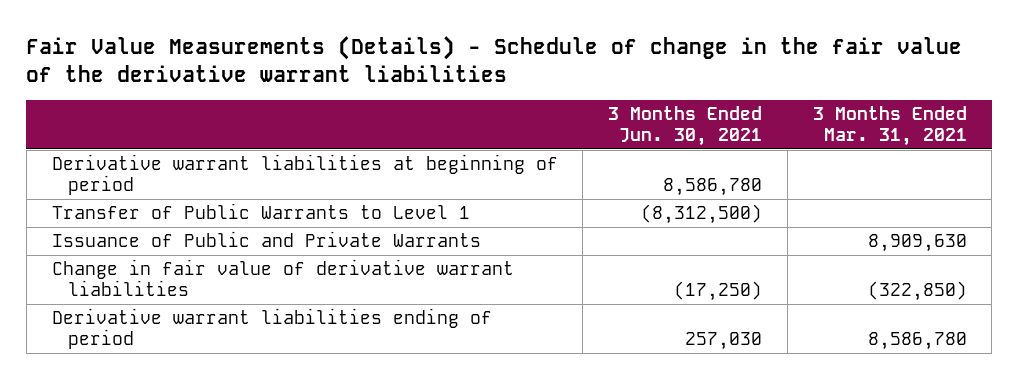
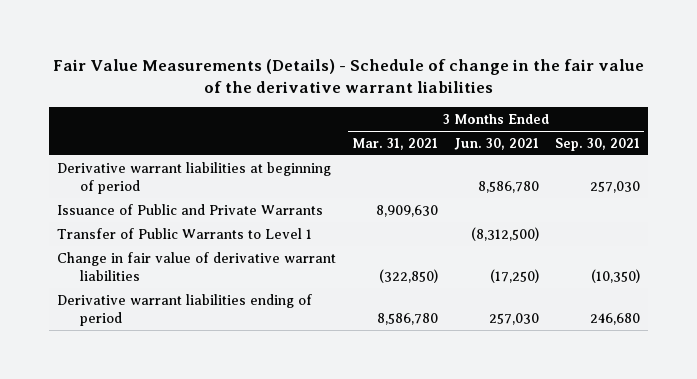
- | 3 Months Ended Jun. 30, 2021 | 3 Months Ended Mar. 31, 2021
+ | 3 Months Ended Mar. 31, 2021 | 3 Months Ended Jun. 30, 2021 | 3 Months Ended Sep. 30, 2021
moved down: Transfer of Public Warrants to Level 1 | | (8,312,500) |

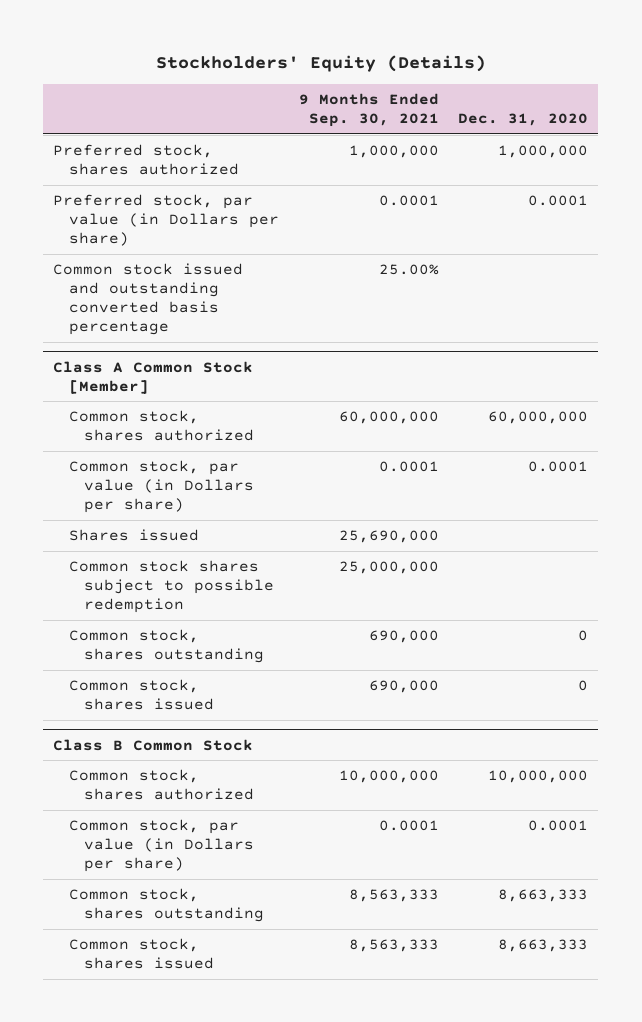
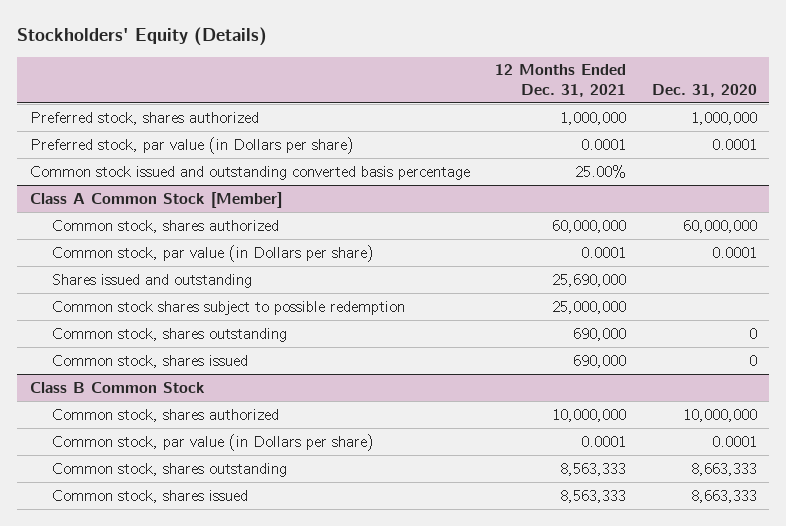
- | 9 Months Ended Sep. 30, 2021 | Dec. 31, 2020
+ | 12 Months Ended Dec. 31, 2021 | Dec. 31, 2020
@ Class A Common Stock [Member]
- Shares issued | 25,690,000 |
+ Shares issued and outstanding | 25,690,000 |

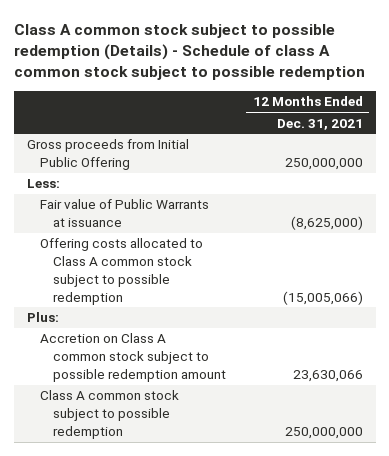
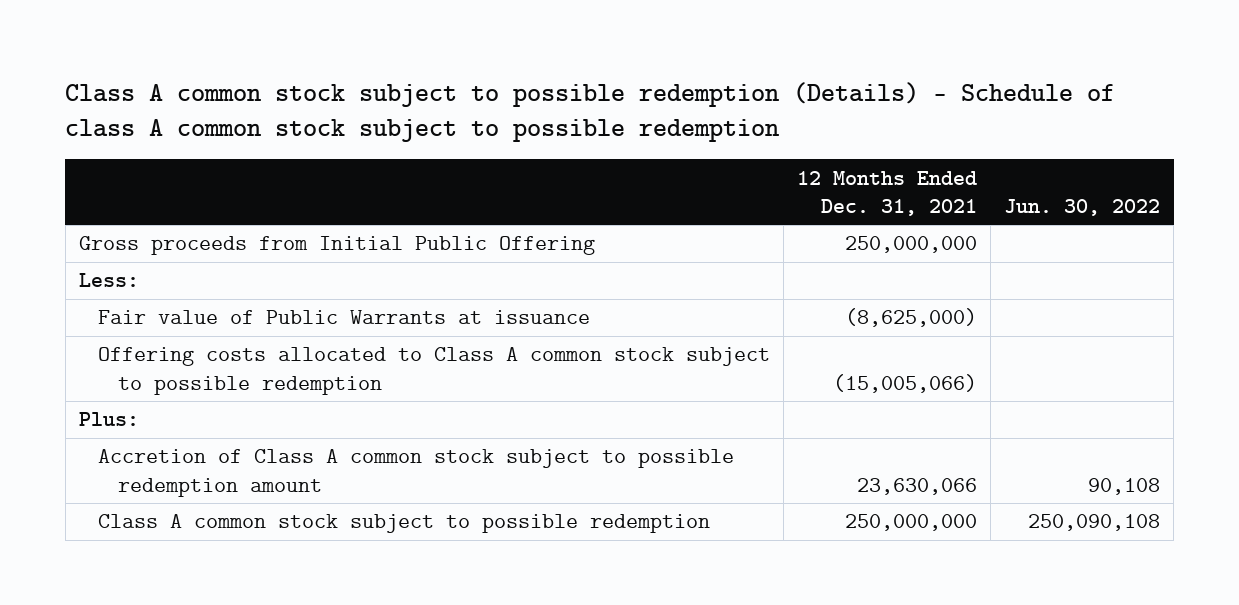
- | 12 Months Ended Dec. 31, 2021
+ | 12 Months Ended Dec. 31, 2021 | Jun. 30, 2022
- Accretion on Class A common stock subject to possible redemption amount | 23,630,066
+ Accretion of Class A common stock subject to possible redemption amount | 23,630,066 | 90,108

